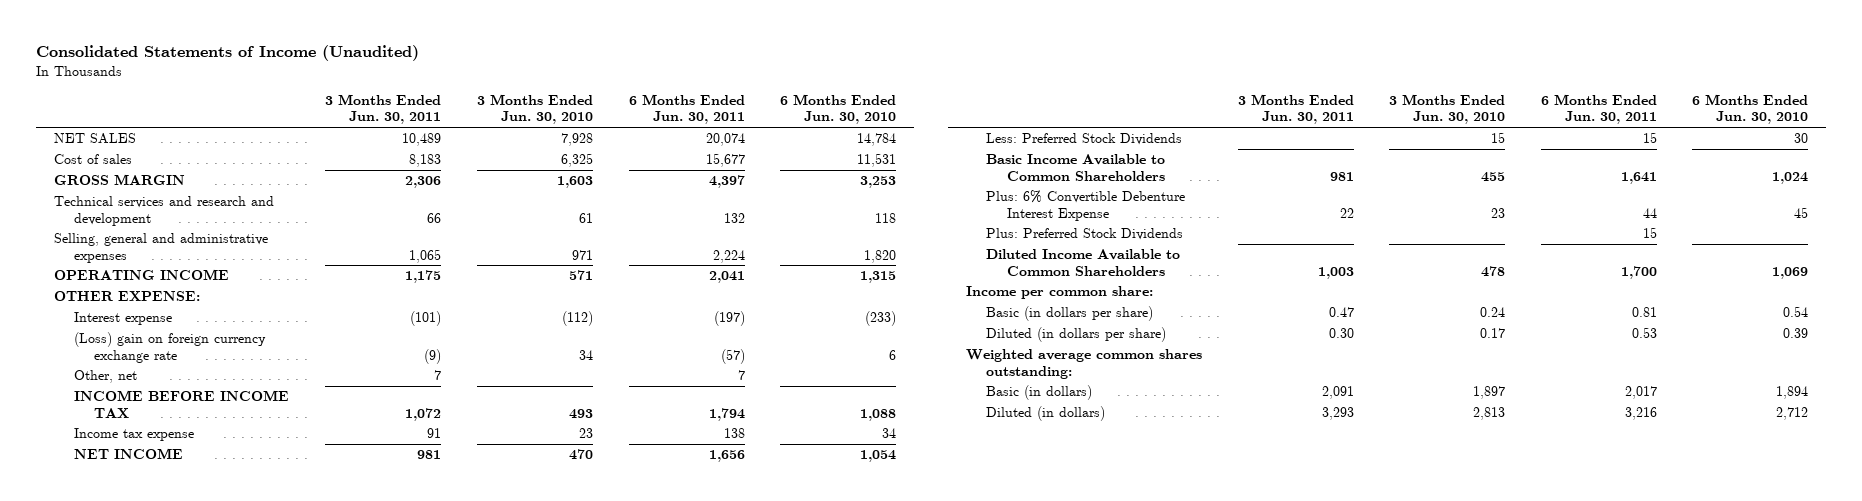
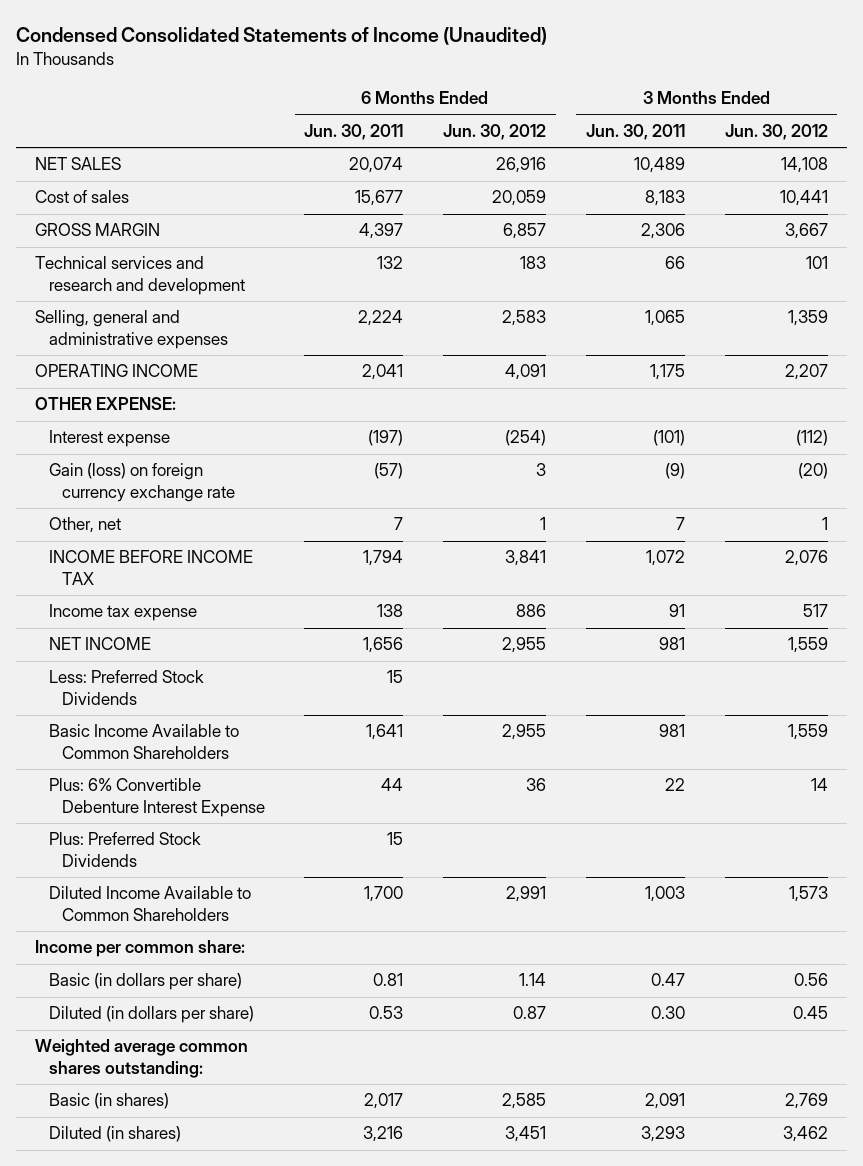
- Consolidated Statements of Income (Unaudited)
+ Condensed Consolidated Statements of Income (Unaudited)
- | 3 Months Ended Jun. 30, 2011 | 3 Months Ended Jun. 30, 2010 | 6 Months Ended Jun. 30, 2011 | 6 Months Ended Jun. 30, 2010
+ | 6 Months Ended Jun. 30, 2011 | 6 Months Ended Jun. 30, 2012 | 3 Months Ended Jun. 30, 2011 | 3 Months Ended Jun. 30, 2012
- (Loss) gain on foreign currency exchange rate | (9) | 34 | (57) | 6
+ Gain (loss) on foreign currency exchange rate | (57) | 3 | (9) | (20)
- Basic (in dollars) | 2,091 | 1,897 | 2,017 | 1,894
- Diluted (in dollars) | 3,293 | 2,813 | 3,216 | 2,712
+ Basic (in shares) | 2,017 | 2,585 | 2,091 | 2,769
+ Diluted (in shares) | 3,216 | 3,451 | 3,293 | 3,462

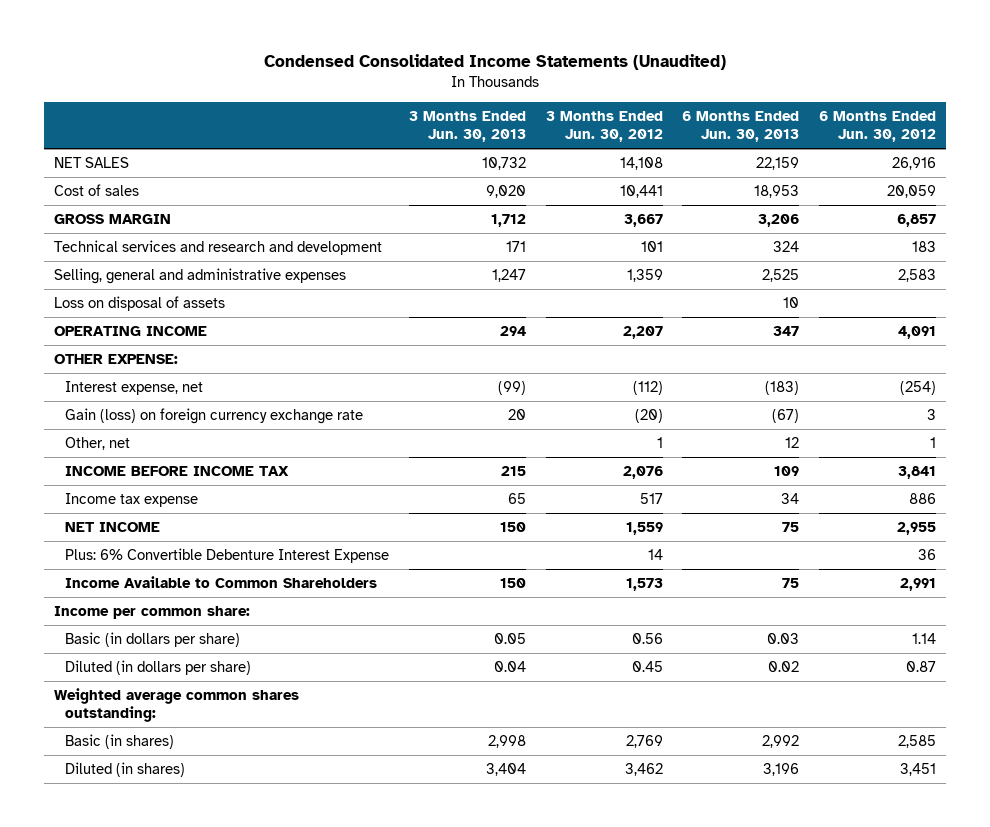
- Condensed Consolidated Statements of Income (Unaudited)
+ Condensed Consolidated Income Statements (Unaudited)
- | 6 Months Ended Jun. 30, 2011 | 6 Months Ended Jun. 30, 2012 | 3 Months Ended Jun. 30, 2011 | 3 Months Ended Jun. 30, 2012
+ | 3 Months Ended Jun. 30, 2013 | 3 Months Ended Jun. 30, 2012 | 6 Months Ended Jun. 30, 2013 | 6 Months Ended Jun. 30, 2012
+ Loss on disposal of assets | | | 10 |
- Interest expense | (197) | (254) | (101) | (112)
+ Interest expense, net | (99) | (112) | (183) | (254)
- Less: Preferred Stock Dividends | 15 | | |
- Basic Income Available to Common Shareholders | 1,641 | 2,955 | 981 | 1,559
- Plus: Preferred Stock Dividends | 15 | | |
- Diluted Income Available to Common Shareholders | 1,700 | 2,991 | 1,003 | 1,573
+ Income Available to Common Shareholders | 150 | 1,573 | 75 | 2,991

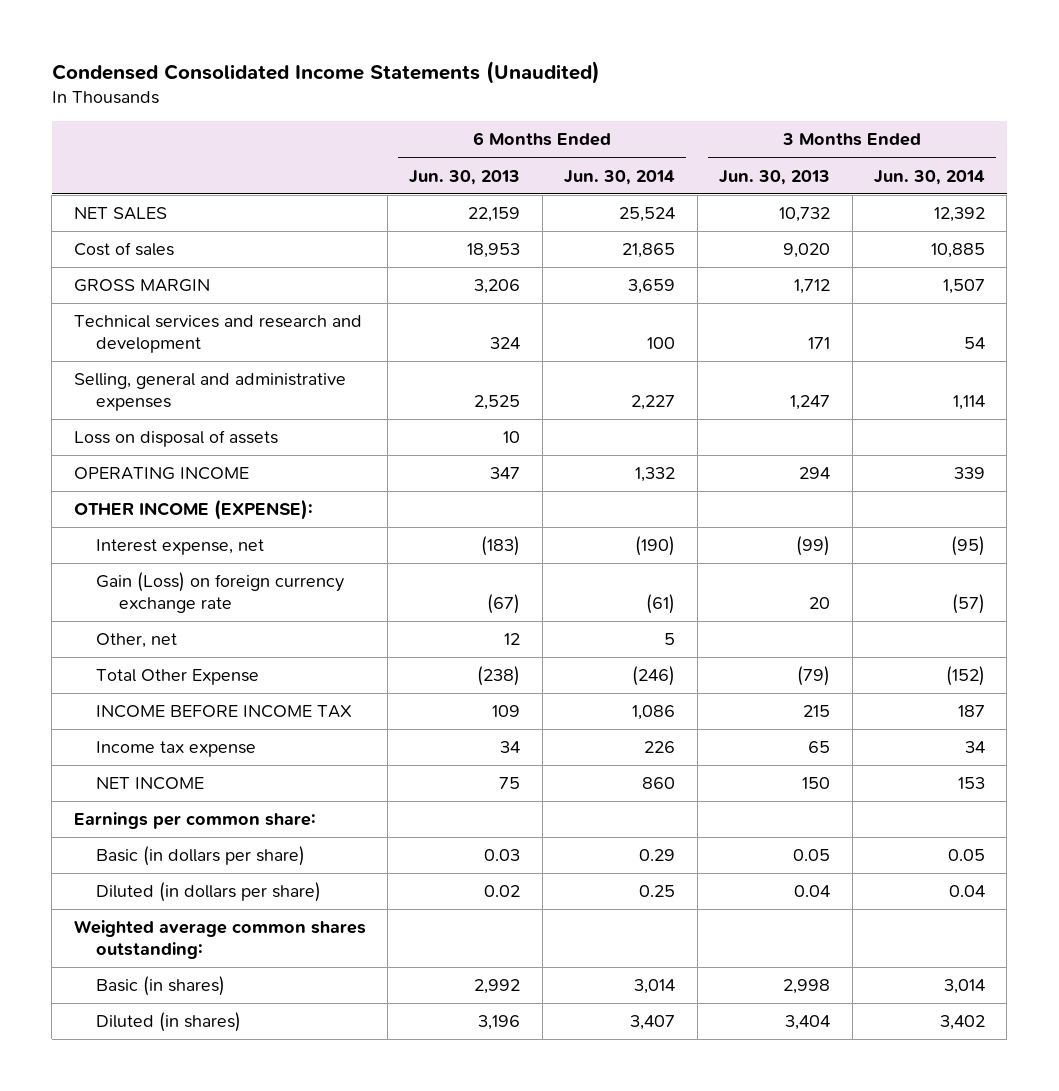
- | 3 Months Ended Jun. 30, 2013 | 3 Months Ended Jun. 30, 2012 | 6 Months Ended Jun. 30, 2013 | 6 Months Ended Jun. 30, 2012
+ | 6 Months Ended Jun. 30, 2013 | 6 Months Ended Jun. 30, 2014 | 3 Months Ended Jun. 30, 2013 | 3 Months Ended Jun. 30, 2014
- OTHER EXPENSE:
+ OTHER INCOME (EXPENSE):
- Gain (loss) on foreign currency exchange rate | 20 | (20) | (67) | 3
+ Gain (Loss) on foreign currency exchange rate | (67) | (61) | 20 | (57)
+ Total Other Expense | (238) | (246) | (79) | (152)
- Plus: 6% Convertible Debenture Interest Expense | | 14 | | 36
- Income Available to Common Shareholders | 150 | 1,573 | 75 | 2,991
- Income per common share:
+ Earnings per common share:

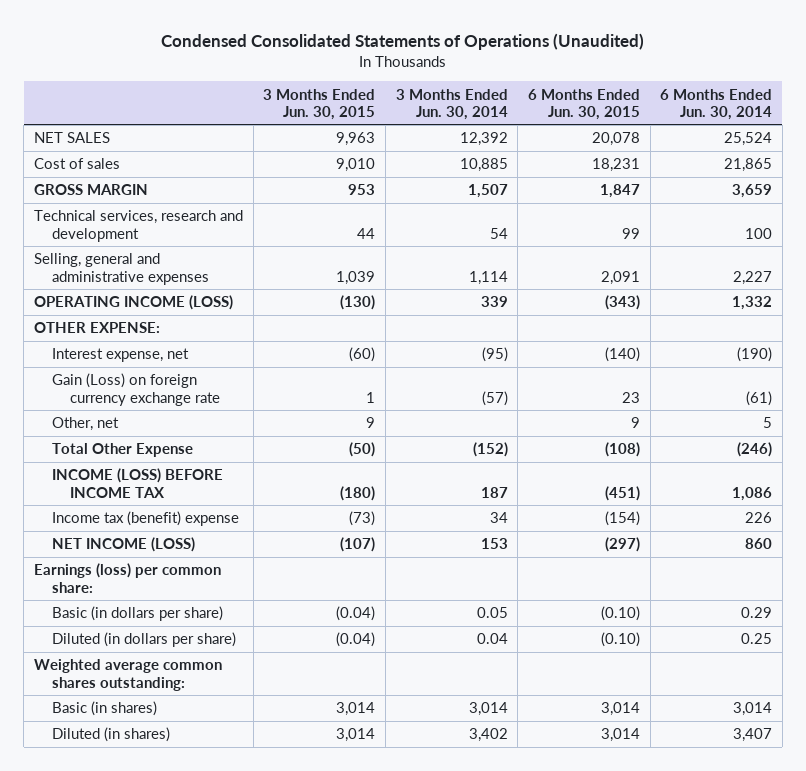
- Condensed Consolidated Income Statements (Unaudited)
+ Condensed Consolidated Statements of Operations (Unaudited)
- | 6 Months Ended Jun. 30, 2013 | 6 Months Ended Jun. 30, 2014 | 3 Months Ended Jun. 30, 2013 | 3 Months Ended Jun. 30, 2014
+ | 3 Months Ended Jun. 30, 2015 | 3 Months Ended Jun. 30, 2014 | 6 Months Ended Jun. 30, 2015 | 6 Months Ended Jun. 30, 2014
- Technical services and research and development | 324 | 100 | 171 | 54
+ Technical services, research and development | 44 | 54 | 99 | 100
- Loss on disposal of assets | 10 | | |
- OPERATING INCOME | 347 | 1,332 | 294 | 339
- OTHER INCOME (EXPENSE):
+ OPERATING INCOME (LOSS) | (130) | 339 | (343) | 1,332
+ OTHER EXPENSE:
- INCOME BEFORE INCOME TAX | 109 | 1,086 | 215 | 187
- Income tax expense | 34 | 226 | 65 | 34
- NET INCOME | 75 | 860 | 150 | 153
- Earnings per common share:
+ INCOME (LOSS) BEFORE INCOME TAX | (180) | 187 | (451) | 1,086
+ Income tax (benefit) expense | (73) | 34 | (154) | 226
+ NET INCOME (LOSS) | (107) | 153 | (297) | 860
+ Earnings (loss) per common share:

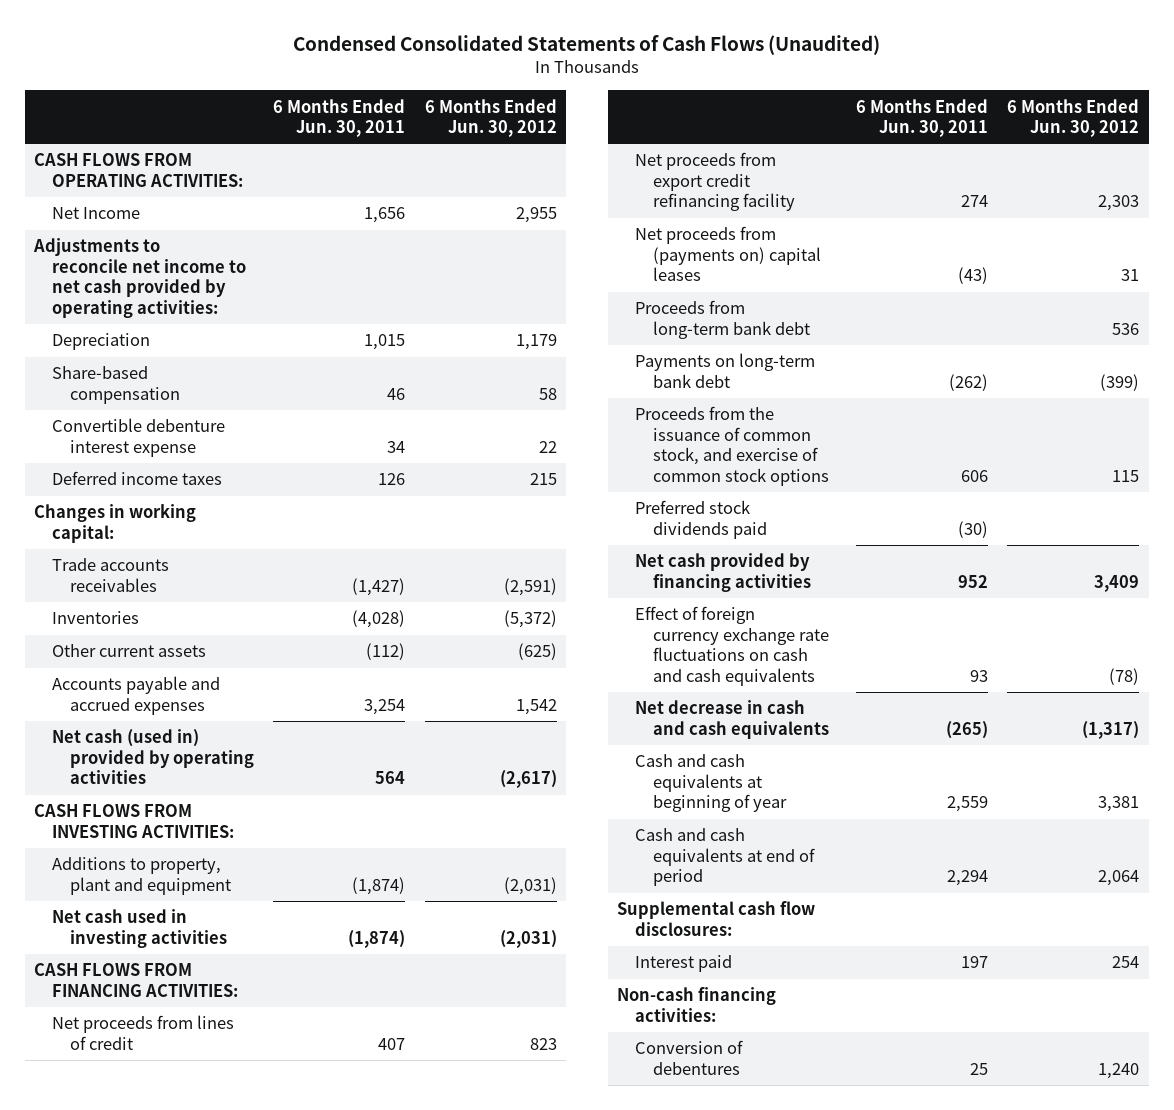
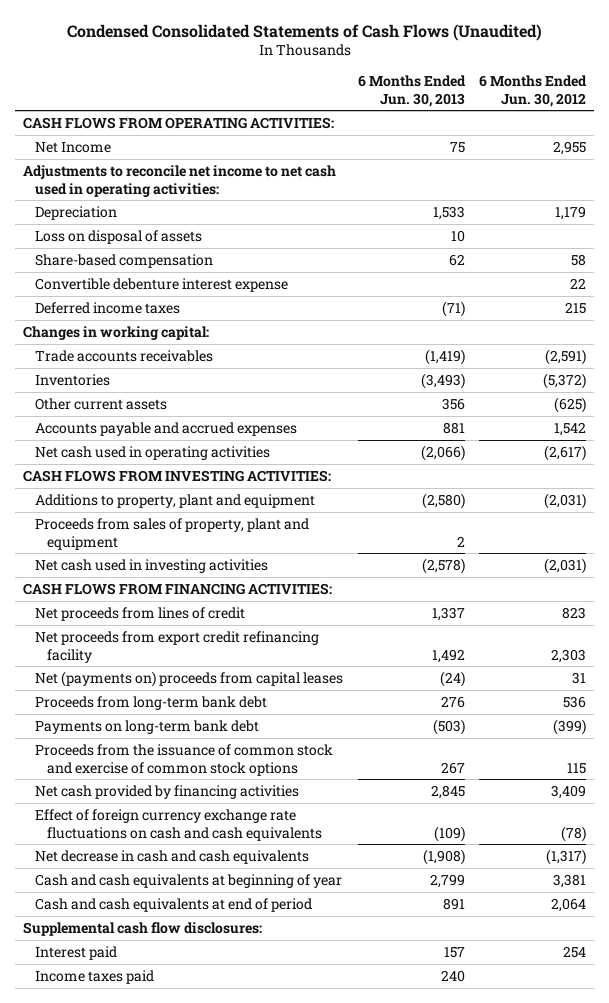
- | 6 Months Ended Jun. 30, 2011 | 6 Months Ended Jun. 30, 2012
+ | 6 Months Ended Jun. 30, 2013 | 6 Months Ended Jun. 30, 2012
- Adjustments to reconcile net income to net cash provided by operating activities:
+ Adjustments to reconcile net income to net cash used in operating activities:
+ Loss on disposal of assets | 10 |
- Net cash (used in) provided by operating activities | 564 | (2,617)
+ Net cash used in operating activities | (2,066) | (2,617)
+ Proceeds from sales of property, plant and equipment | 2 |
- Net proceeds from (payments on) capital leases | (43) | 31
+ Net (payments on) proceeds from capital leases | (24) | 31
- Proceeds from the issuance of common stock, and exercise of common stock options | 606 | 115
- Preferred stock dividends paid | (30) |
+ Proceeds from the issuance of common stock and exercise of common stock options | 267 | 115
- Non-cash financing activities:
- Conversion of debentures | 25 | 1,240
+ Income taxes paid | 240 |

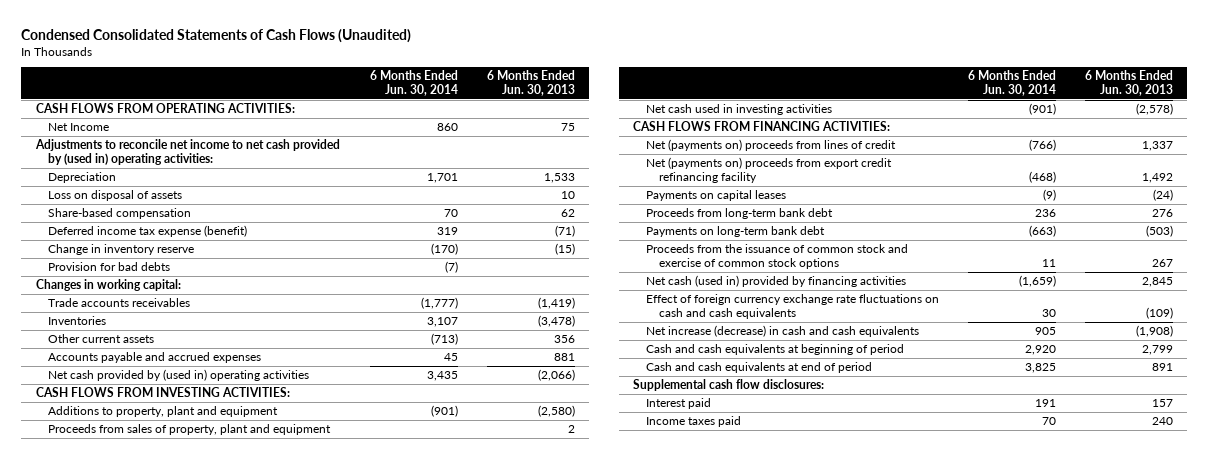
- | 6 Months Ended Jun. 30, 2013 | 6 Months Ended Jun. 30, 2012
+ | 6 Months Ended Jun. 30, 2014 | 6 Months Ended Jun. 30, 2013
- Adjustments to reconcile net income to net cash used in operating activities:
+ Adjustments to reconcile net income to net cash provided by (used in) operating activities:
- Convertible debenture interest expense | | 22
- Deferred income taxes | (71) | 215
+ Deferred income tax expense (benefit) | 319 | (71)
+ Change in inventory reserve | (170) | (15)
+ Provision for bad debts | (7) |
- Inventories | (3,493) | (5,372)
+ Inventories | 3,107 | (3,478)
- Net cash used in operating activities | (2,066) | (2,617)
+ Net cash provided by (used in) operating activities | 3,435 | (2,066)
- Net proceeds from lines of credit | 1,337 | 823
- Net proceeds from export credit refinancing facility | 1,492 | 2,303
- Net (payments on) proceeds from capital leases | (24) | 31
+ Net (payments on) proceeds from lines of credit | (766) | 1,337
+ Net (payments on) proceeds from export credit refinancing facility | (468) | 1,492
+ Payments on capital leases | (9) | (24)
- Net cash provided by financing activities | 2,845 | 3,409
+ Net cash (used in) provided by financing activities | (1,659) | 2,845
- Net decrease in cash and cash equivalents | (1,908) | (1,317)
- Cash and cash equivalents at beginning of year | 2,799 | 3,381
+ Net increase (decrease) in cash and cash equivalents | 905 | (1,908)
+ Cash and cash equivalents at beginning of period | 2,920 | 2,799

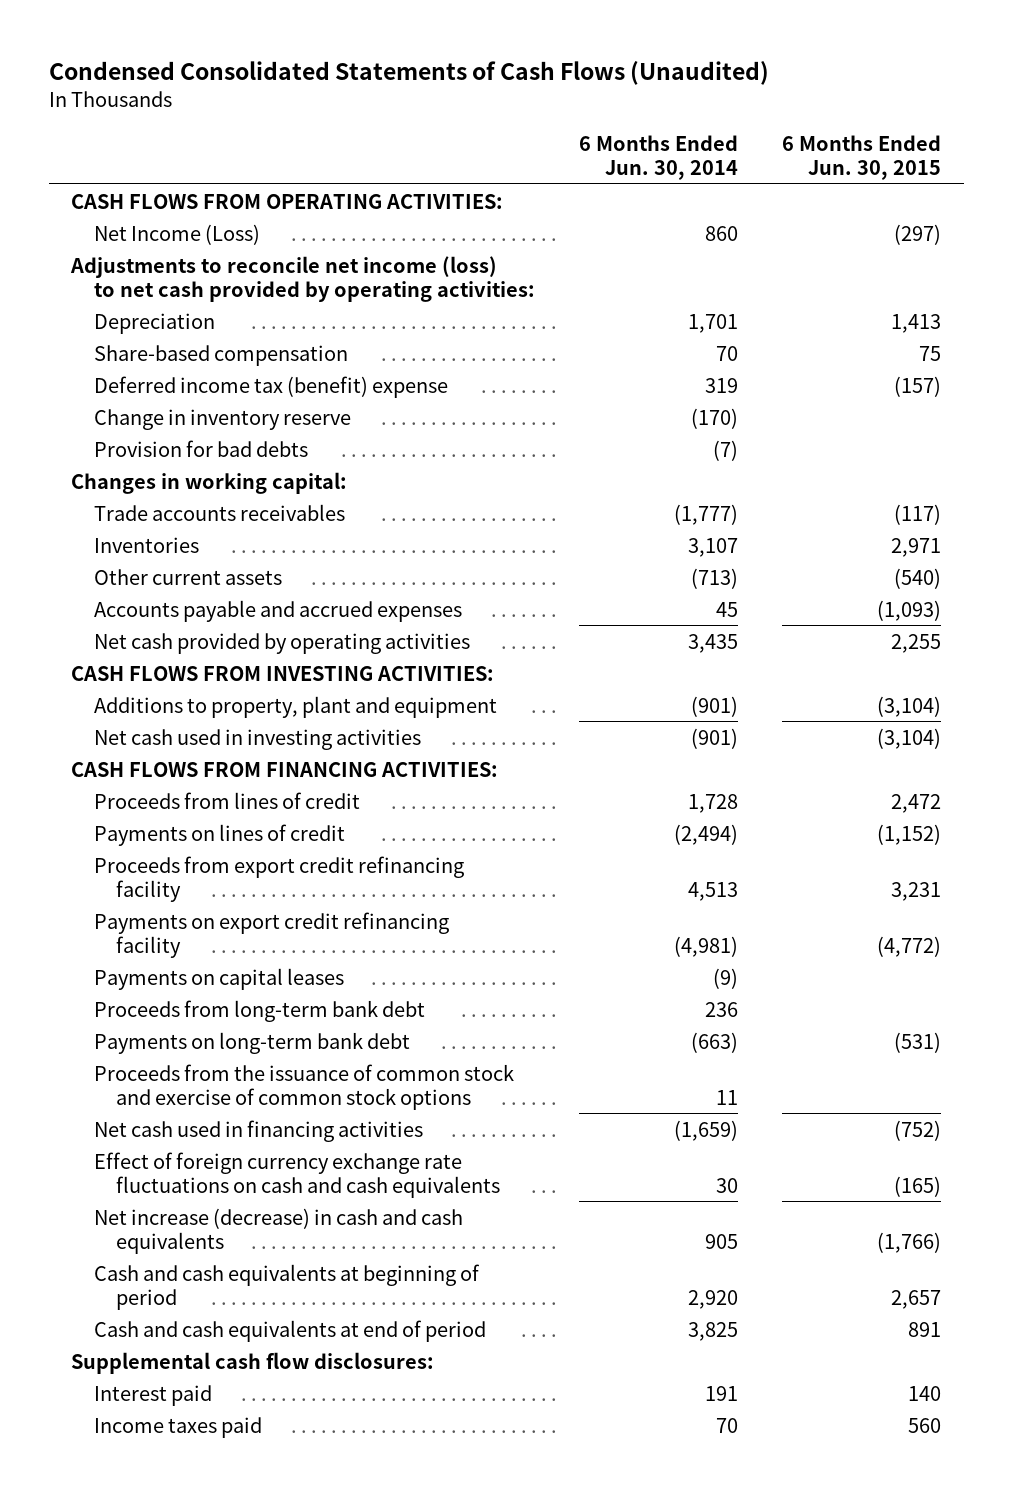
- | 6 Months Ended Jun. 30, 2014 | 6 Months Ended Jun. 30, 2013
+ | 6 Months Ended Jun. 30, 2014 | 6 Months Ended Jun. 30, 2015
- Net Income | 860 | 75
- Adjustments to reconcile net income to net cash provided by (used in) operating activities:
+ Net Income (Loss) | 860 | (297)
+ Adjustments to reconcile net income (loss) to net cash provided by operating activities:
- Loss on disposal of assets | | 10
- Deferred income tax expense (benefit) | 319 | (71)
+ Deferred income tax (benefit) expense | 319 | (157)
- Net cash provided by (used in) operating activities | 3,435 | (2,066)
+ Net cash provided by operating activities | 3,435 | 2,255
- Proceeds from sales of property, plant and equipment | | 2
- Net (payments on) proceeds from lines of credit | (766) | 1,337
- Net (payments on) proceeds from export credit refinancing facility | (468) | 1,492
+ Proceeds from lines of credit | 1,728 | 2,472
+ Payments on lines of credit | (2,494) | (1,152)
+ Proceeds from export credit refinancing facility | 4,513 | 3,231
+ Payments on export credit refinancing facility | (4,981) | (4,772)
- Net cash (used in) provided by financing activities | (1,659) | 2,845
+ Net cash used in financing activities | (1,659) | (752)

